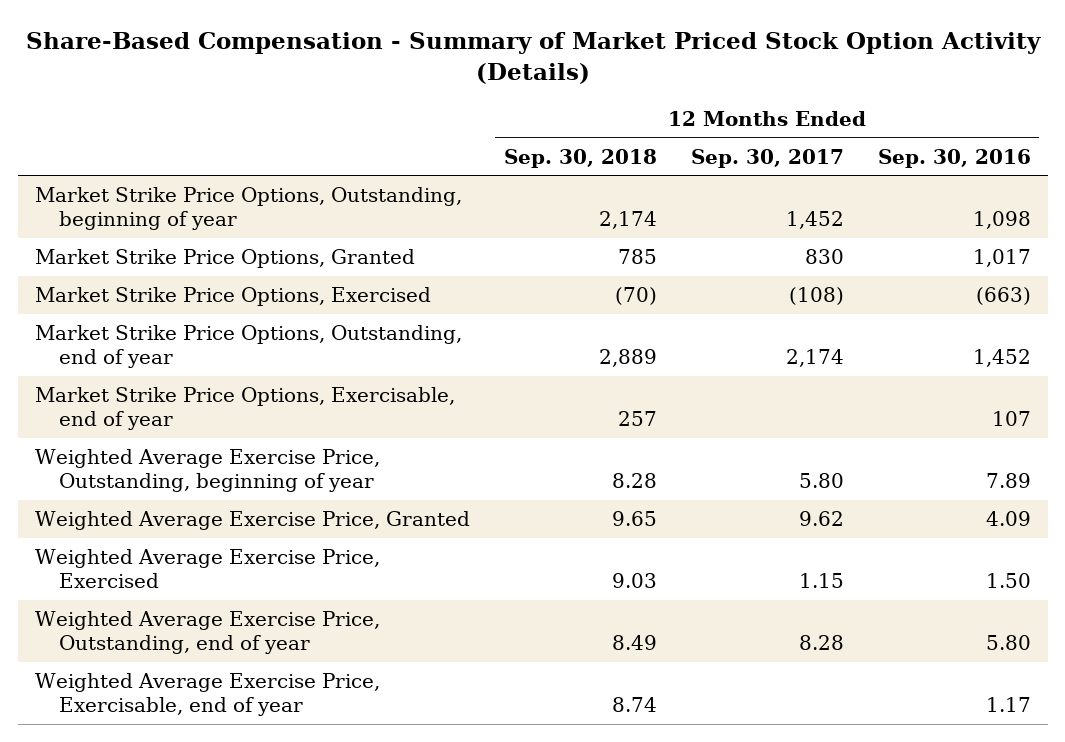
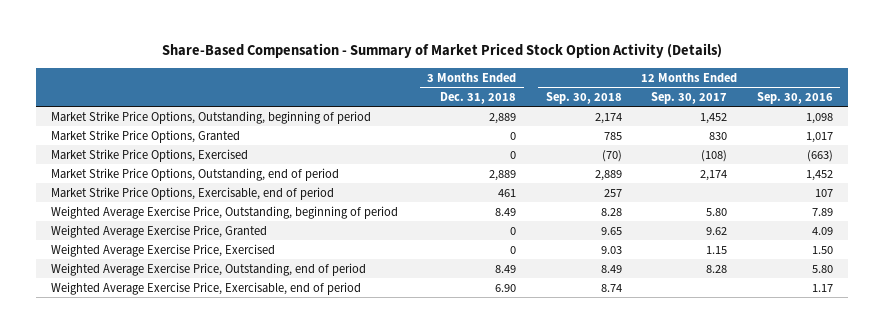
- | 12 Months Ended Sep. 30, 2018 | 12 Months Ended Sep. 30, 2017 | 12 Months Ended Sep. 30, 2016
+ | 3 Months Ended Dec. 31, 2018 | 12 Months Ended Sep. 30, 2018 | 12 Months Ended Sep. 30, 2017 | 12 Months Ended Sep. 30, 2016
- Market Strike Price Options, Outstanding, beginning of year | 2,174 | 1,452 | 1,098
+ Market Strike Price Options, Outstanding, beginning of period | 2,889 | 2,174 | 1,452 | 1,098
- Market Strike Price Options, Outstanding, end of year | 2,889 | 2,174 | 1,452
- Market Strike Price Options, Exercisable, end of year | 257 | | 107
- Weighted Average Exercise Price, Outstanding, beginning of year | 8.28 | 5.80 | 7.89
+ Market Strike Price Options, Outstanding, end of period | 2,889 | 2,889 | 2,174 | 1,452
+ Market Strike Price Options, Exercisable, end of period | 461 | 257 | | 107
+ Weighted Average Exercise Price, Outstanding, beginning of period | 8.49 | 8.28 | 5.80 | 7.89
- Weighted Average Exercise Price, Outstanding, end of year | 8.49 | 8.28 | 5.80
- Weighted Average Exercise Price, Exercisable, end of year | 8.74 | | 1.17
+ Weighted Average Exercise Price, Outstanding, end of period | 8.49 | 8.49 | 8.28 | 5.80
+ Weighted Average Exercise Price, Exercisable, end of period | 6.90 | 8.74 | | 1.17

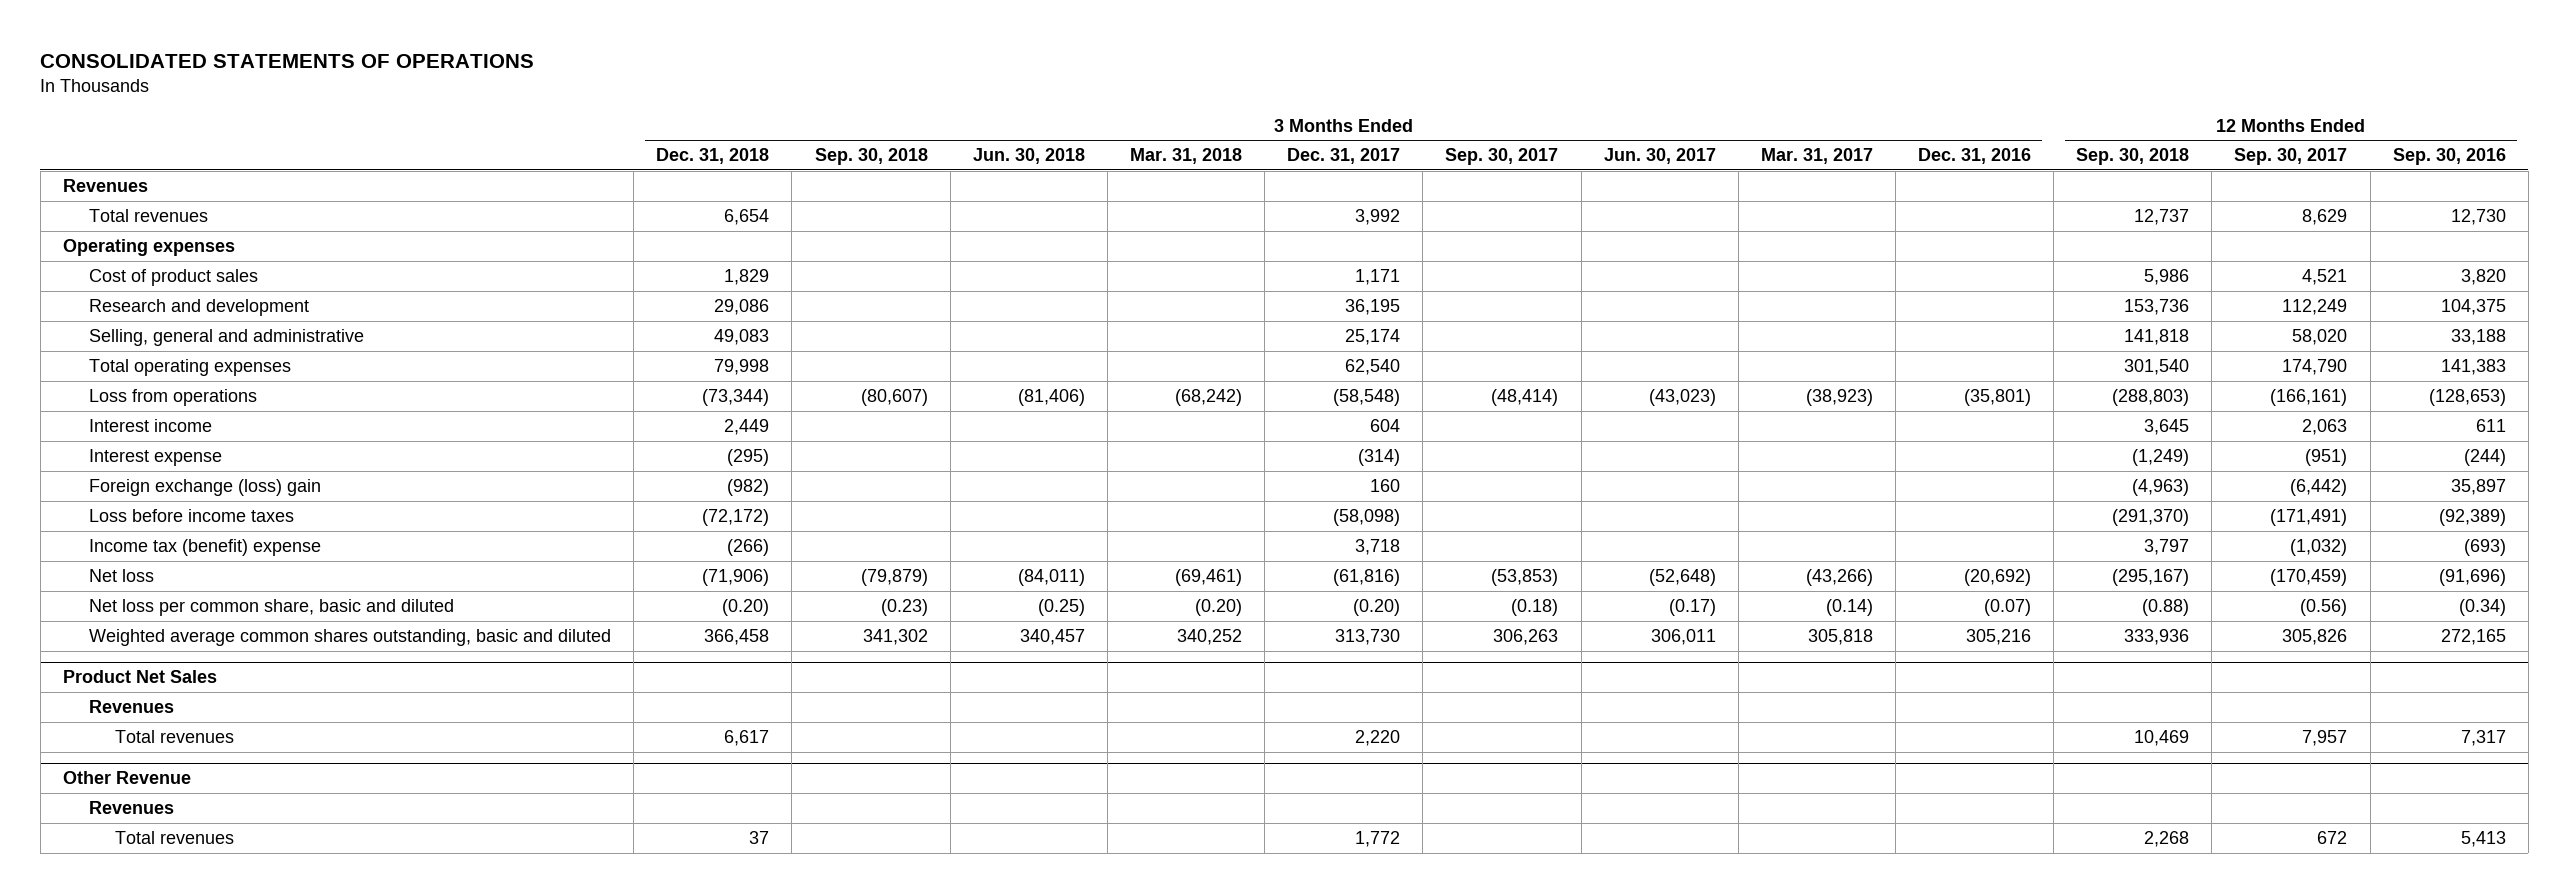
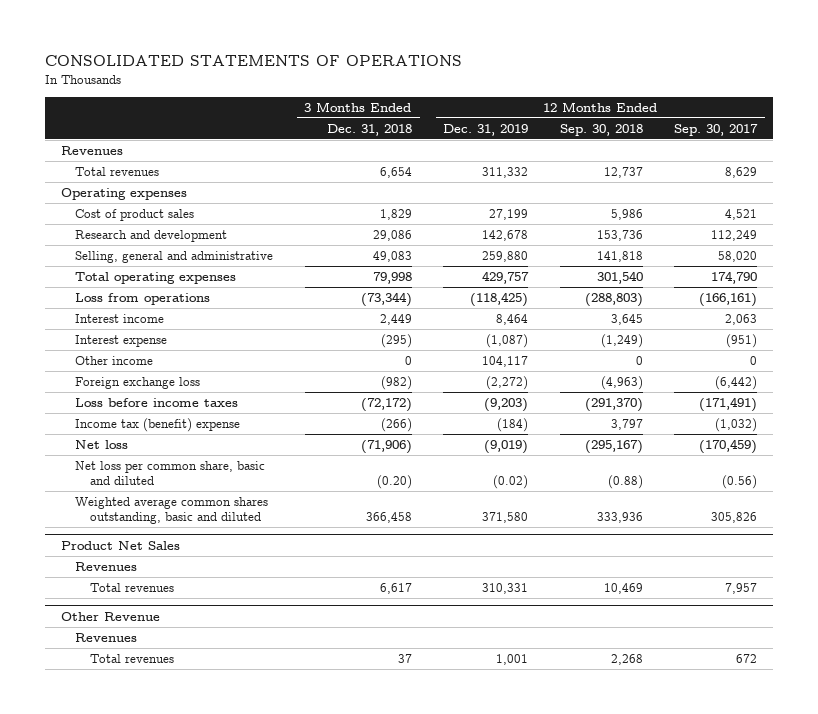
- | 3 Months Ended Dec. 31, 2018 | 3 Months Ended Sep. 30, 2018 | 3 Months Ended Jun. 30, 2018 | 3 Months Ended Mar. 31, 2018 | 3 Months Ended Dec. 31, 2017 | 3 Months Ended Sep. 30, 2017 | 3 Months Ended Jun. 30, 2017 | 3 Months Ended Mar. 31, 2017 | 3 Months Ended Dec. 31, 2016 | 12 Months Ended Sep. 30, 2018 | 12 Months Ended Sep. 30, 2017 | 12 Months Ended Sep. 30, 2016
+ | 3 Months Ended Dec. 31, 2018 | 12 Months Ended Dec. 31, 2019 | 12 Months Ended Sep. 30, 2018 | 12 Months Ended Sep. 30, 2017
- Foreign exchange (loss) gain | (982) | | | | 160 | | | | | (4,963) | (6,442) | 35,897
+ Other income | 0 | 104,117 | 0 | 0
+ Foreign exchange loss | (982) | (2,272) | (4,963) | (6,442)

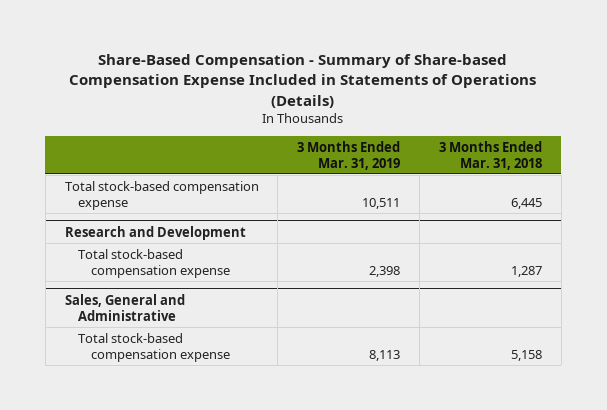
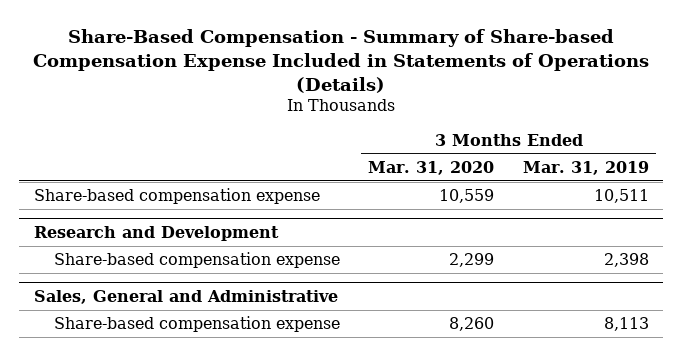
- | 3 Months Ended Mar. 31, 2019 | 3 Months Ended Mar. 31, 2018
+ | 3 Months Ended Mar. 31, 2020 | 3 Months Ended Mar. 31, 2019
- Total stock-based compensation expense | 10,511 | 6,445
+ Share-based compensation expense | 10,559 | 10,511
@ Research and Development
- Total stock-based compensation expense | 2,398 | 1,287
+ Share-based compensation expense | 2,299 | 2,398
@ Sales, General and Administrative
- Total stock-based compensation expense | 8,113 | 5,158
+ Share-based compensation expense | 8,260 | 8,113

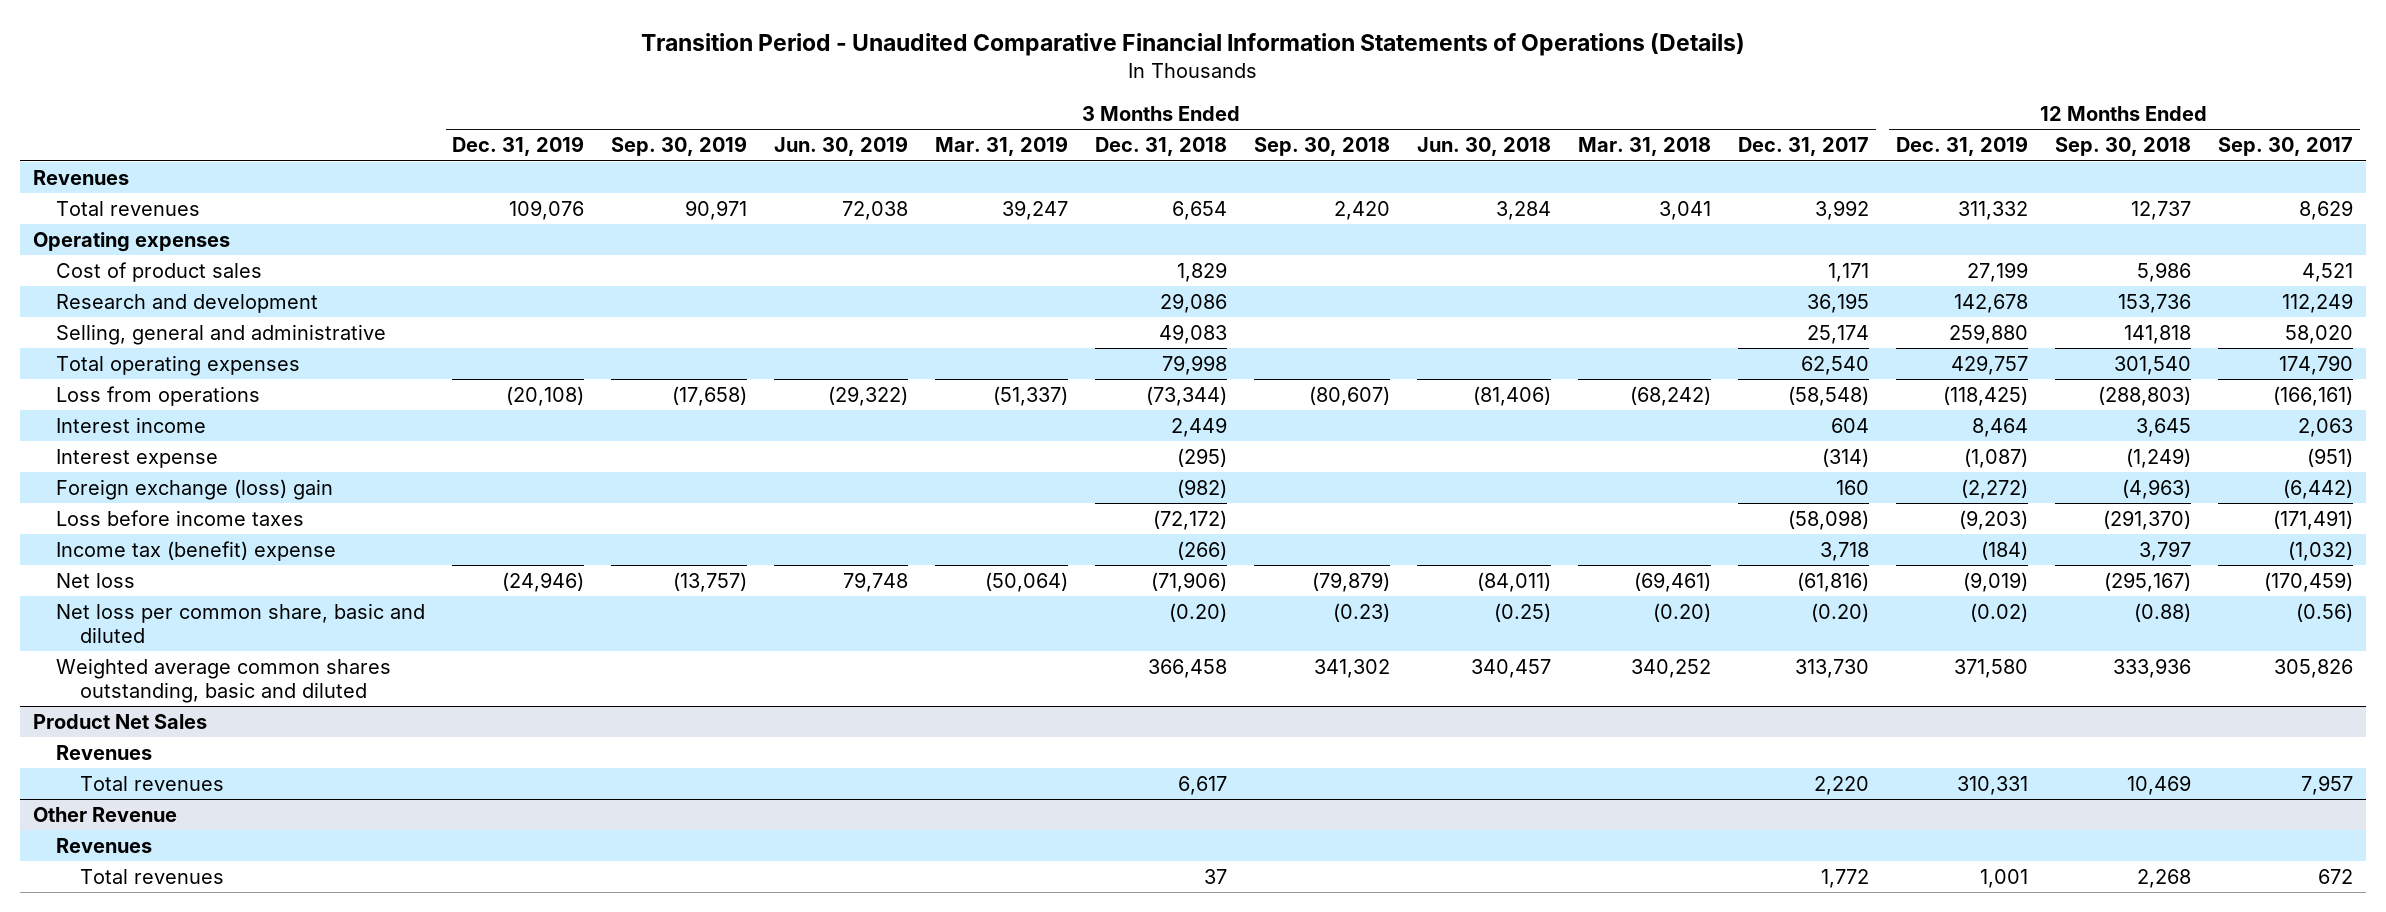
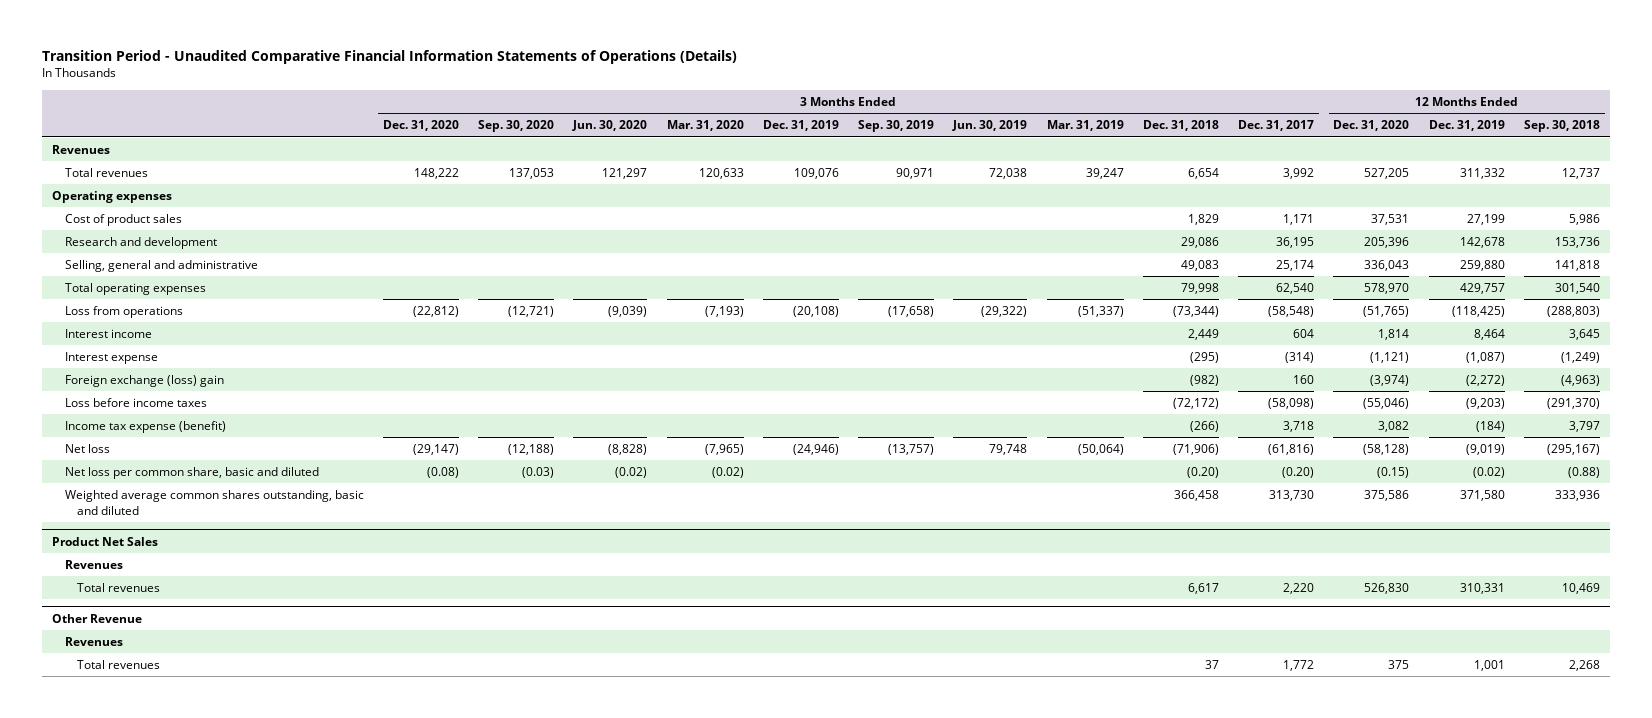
- | 3 Months Ended Dec. 31, 2019 | 3 Months Ended Sep. 30, 2019 | 3 Months Ended Jun. 30, 2019 | 3 Months Ended Mar. 31, 2019 | 3 Months Ended Dec. 31, 2018 | 3 Months Ended Sep. 30, 2018 | 3 Months Ended Jun. 30, 2018 | 3 Months Ended Mar. 31, 2018 | 3 Months Ended Dec. 31, 2017 | 12 Months Ended Dec. 31, 2019 | 12 Months Ended Sep. 30, 2018 | 12 Months Ended Sep. 30, 2017
+ | 3 Months Ended Dec. 31, 2020 | 3 Months Ended Sep. 30, 2020 | 3 Months Ended Jun. 30, 2020 | 3 Months Ended Mar. 31, 2020 | 3 Months Ended Dec. 31, 2019 | 3 Months Ended Sep. 30, 2019 | 3 Months Ended Jun. 30, 2019 | 3 Months Ended Mar. 31, 2019 | 3 Months Ended Dec. 31, 2018 | 3 Months Ended Dec. 31, 2017 | 12 Months Ended Dec. 31, 2020 | 12 Months Ended Dec. 31, 2019 | 12 Months Ended Sep. 30, 2018
- Income tax (benefit) expense | | | | | (266) | | | | 3,718 | (184) | 3,797 | (1,032)
+ Income tax expense (benefit) | | | | | | | | | (266) | 3,718 | 3,082 | (184) | 3,797

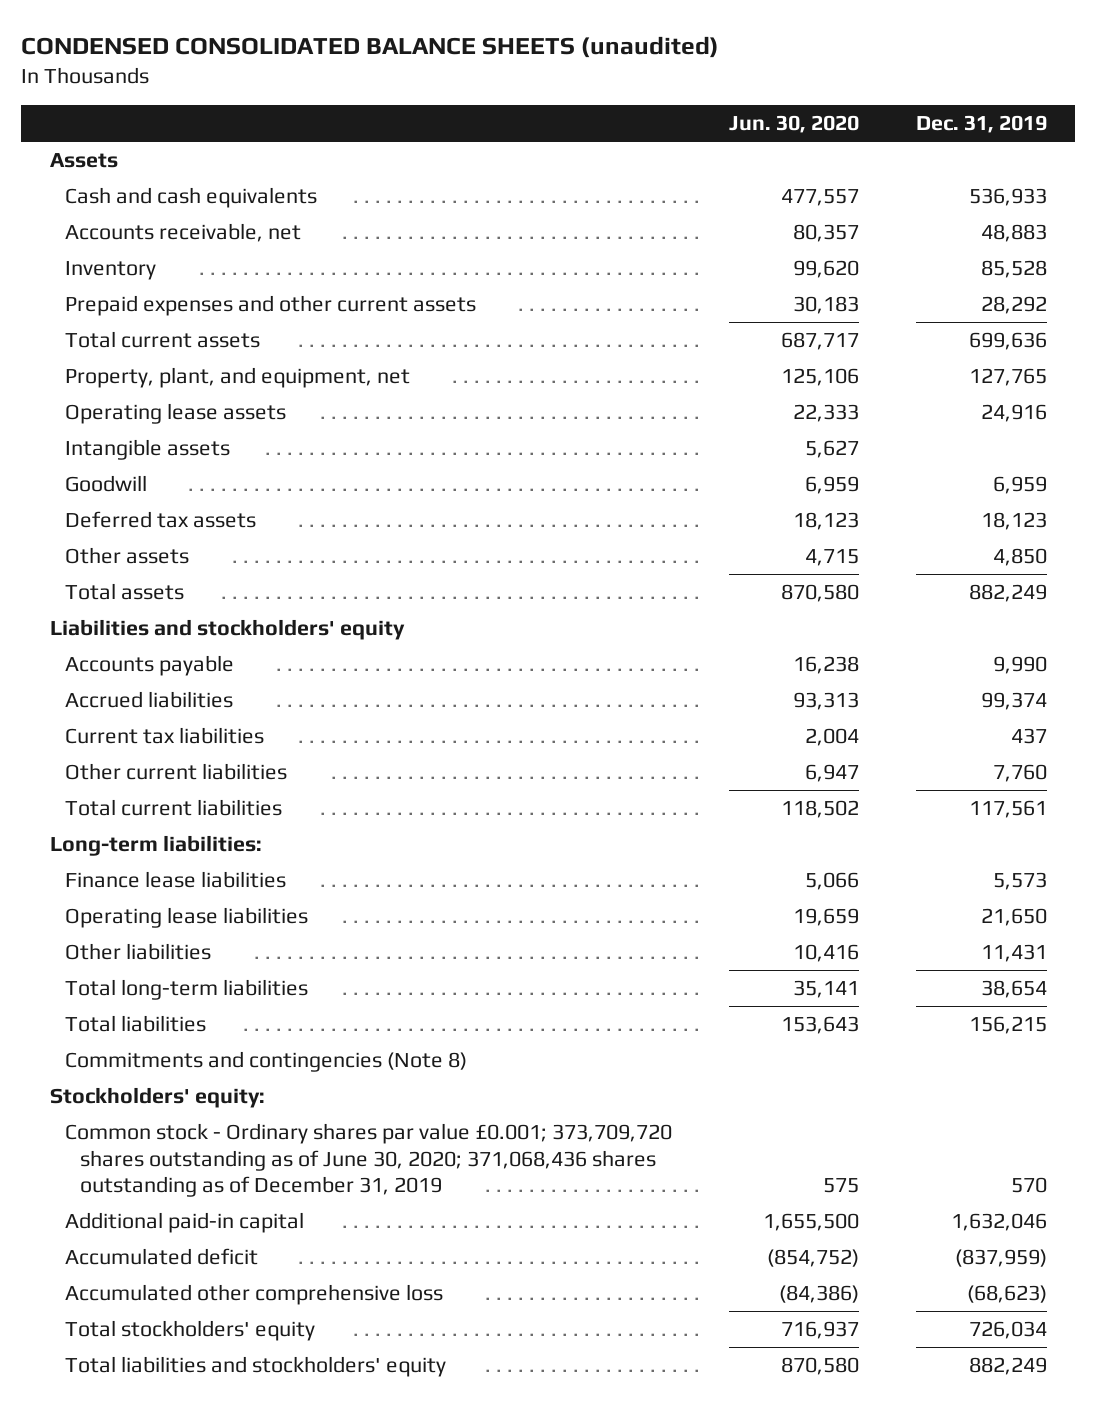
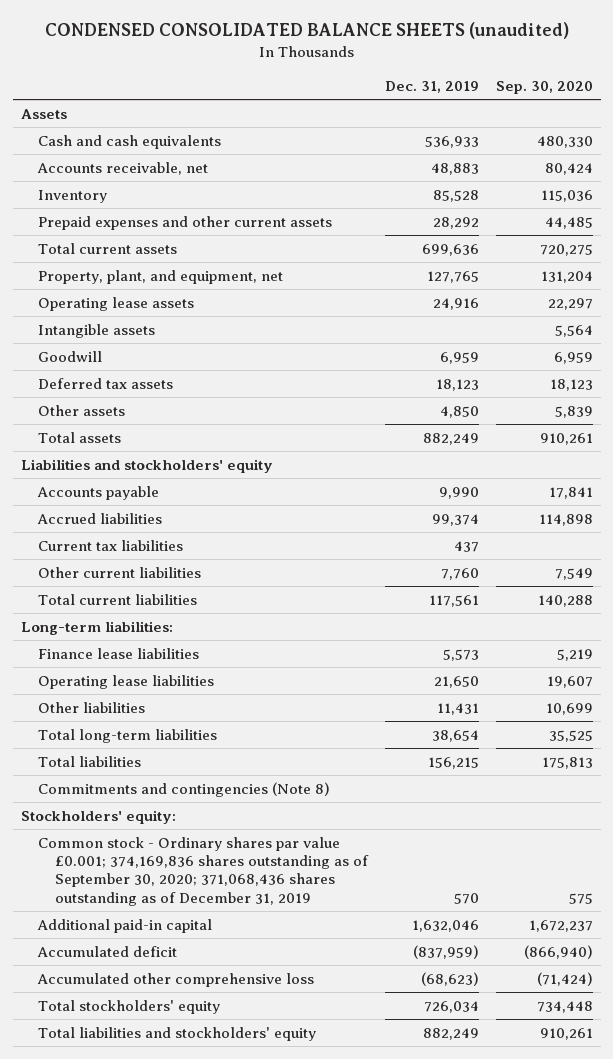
- | Jun. 30, 2020 | Dec. 31, 2019
+ | Dec. 31, 2019 | Sep. 30, 2020
- Common stock - Ordinary shares par value £0.001; 373,709,720 shares outstanding as of June 30, 2020; 371,068,436 shares outstanding as of December 31, 2019 | 575 | 570
+ Common stock - Ordinary shares par value £0.001; 374,169,836 shares outstanding as of September 30, 2020; 371,068,436 shares outstanding as of December 31, 2019 | 570 | 575

